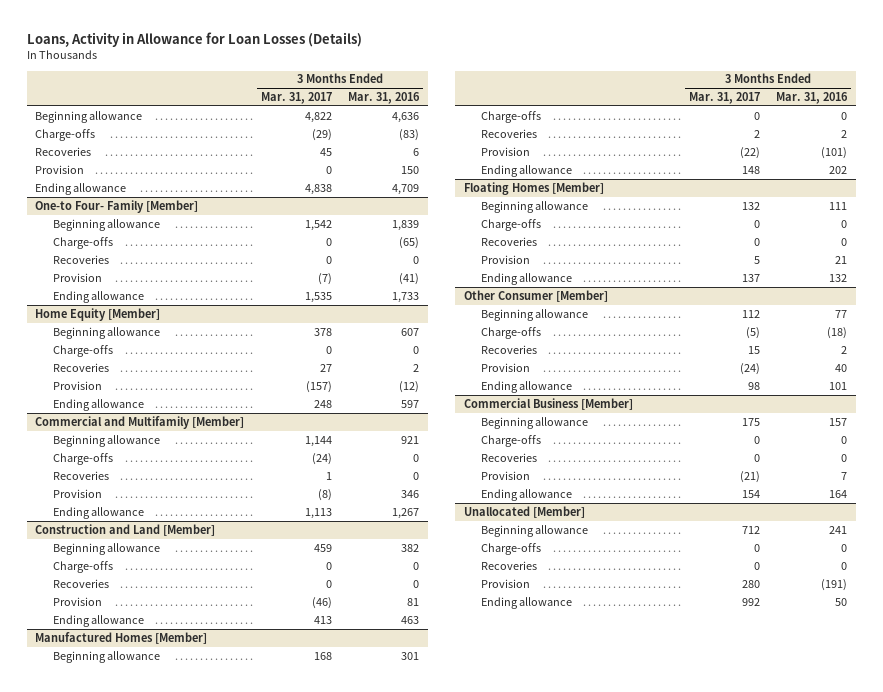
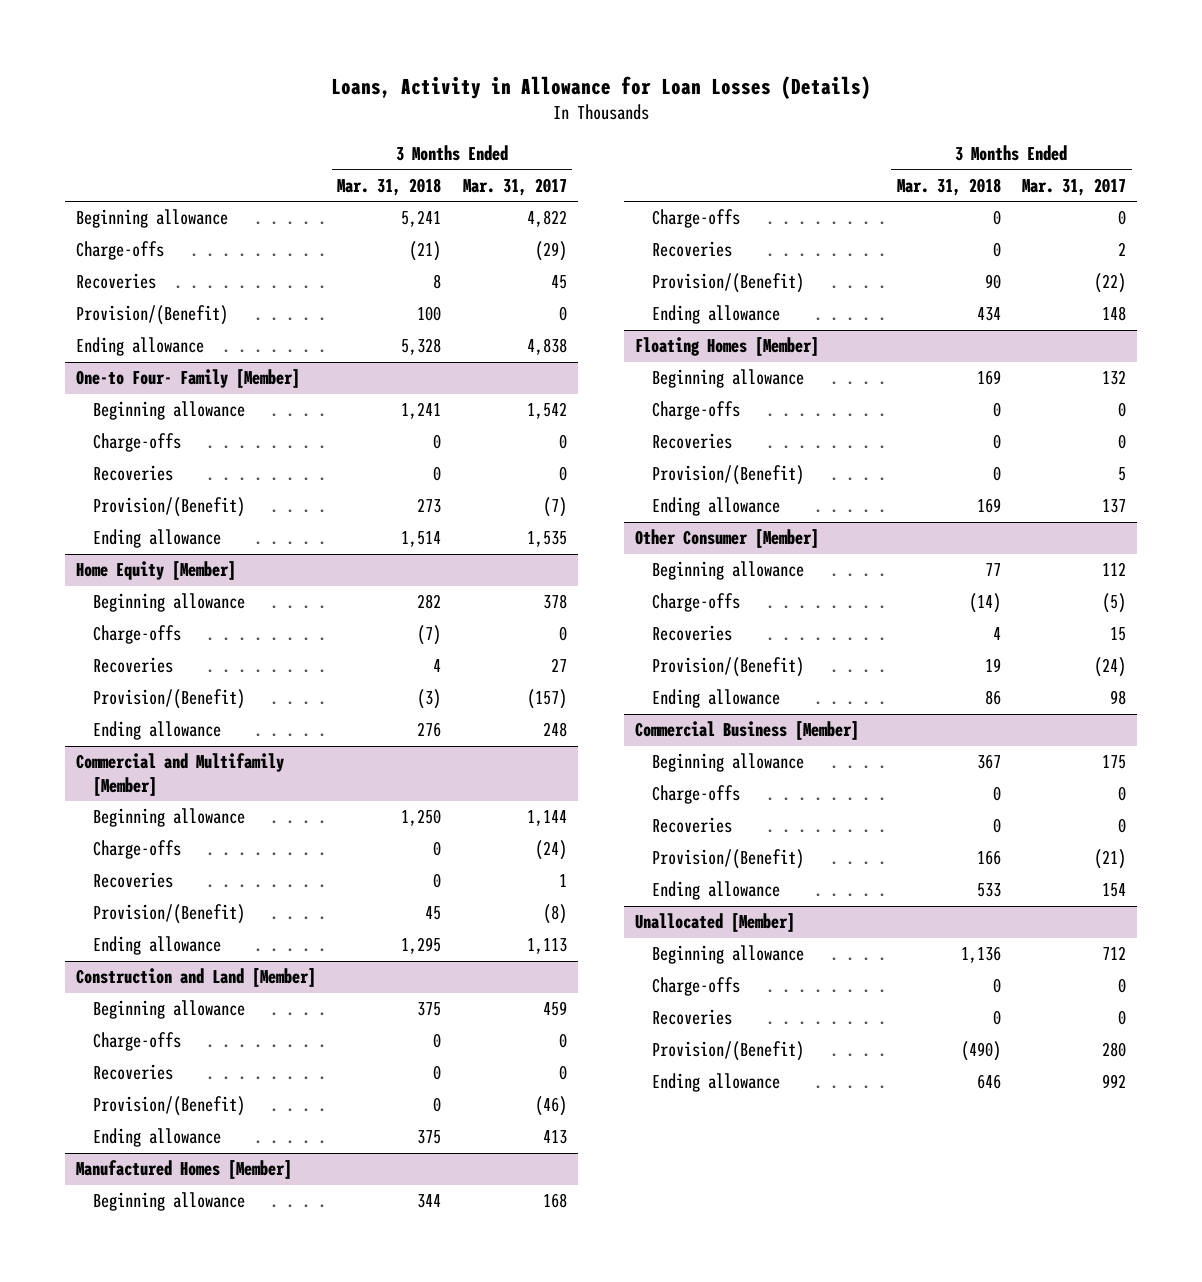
- | 3 Months Ended Mar. 31, 2017 | 3 Months Ended Mar. 31, 2016
+ | 3 Months Ended Mar. 31, 2018 | 3 Months Ended Mar. 31, 2017
- Provision | 0 | 150
+ Provision/(Benefit) | 100 | 0
@ One-to Four- Family [Member]
- Provision | (7) | (41)
+ Provision/(Benefit) | 273 | (7)
@ Home Equity [Member]
- Provision | (157) | (12)
+ Provision/(Benefit) | (3) | (157)
@ Commercial and Multifamily [Member]
- Provision | (8) | 346
+ Provision/(Benefit) | 45 | (8)
@ Construction and Land [Member]
- Provision | (46) | 81
+ Provision/(Benefit) | 0 | (46)
@ Manufactured Homes [Member]
- Provision | (22) | (101)
+ Provision/(Benefit) | 90 | (22)
@ Floating Homes [Member]
- Provision | 5 | 21
+ Provision/(Benefit) | 0 | 5
@ Other Consumer [Member]
- Provision | (24) | 40
+ Provision/(Benefit) | 19 | (24)
@ Commercial Business [Member]
- Provision | (21) | 7
+ Provision/(Benefit) | 166 | (21)
@ Unallocated [Member]
- Provision | 280 | (191)
+ Provision/(Benefit) | (490) | 280

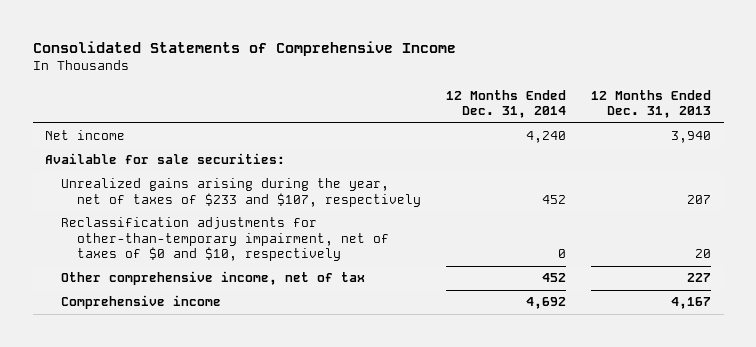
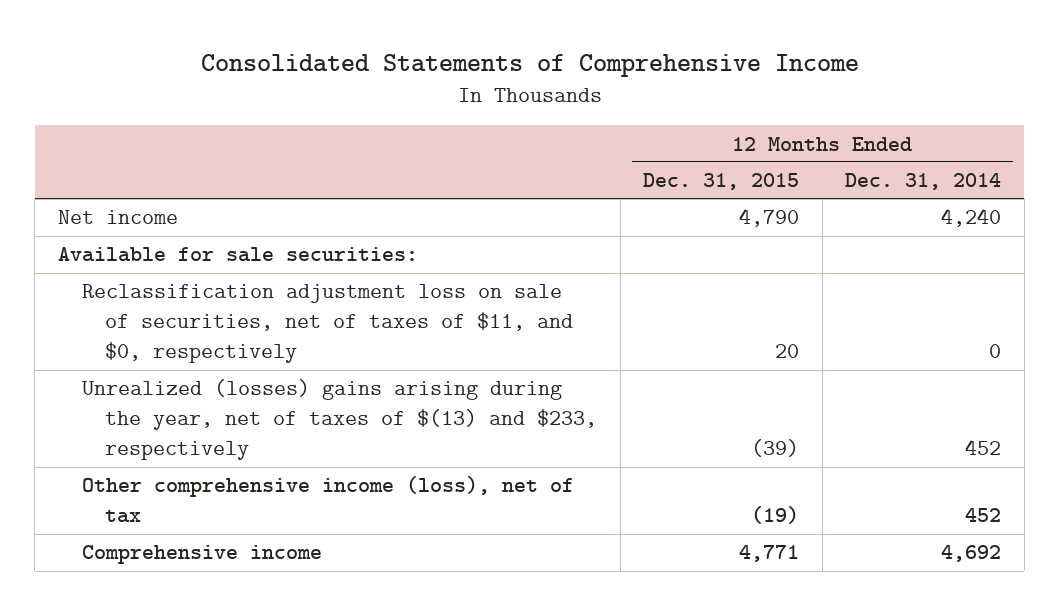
- | 12 Months Ended Dec. 31, 2014 | 12 Months Ended Dec. 31, 2013
+ | 12 Months Ended Dec. 31, 2015 | 12 Months Ended Dec. 31, 2014
- Unrealized gains arising during the year, net of taxes of $233 and $107, respectively | 452 | 207
- Reclassification adjustments for other-than-temporary impairment, net of taxes of $0 and $10, respectively | 0 | 20
- Other comprehensive income, net of tax | 452 | 227
+ Reclassification adjustment loss on sale of securities, net of taxes of $11, and $0, respectively | 20 | 0
+ Unrealized (losses) gains arising during the year, net of taxes of $(13) and $233, respectively | (39) | 452
+ Other comprehensive income (loss), net of tax | (19) | 452

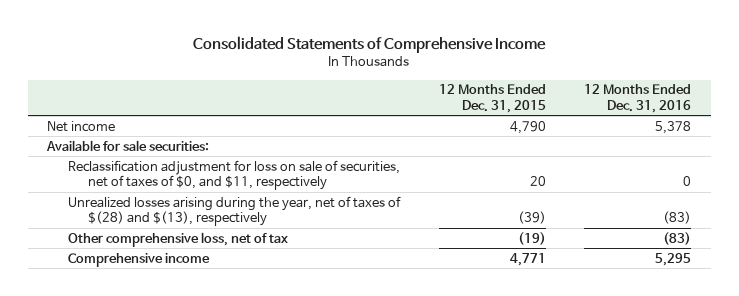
- | 12 Months Ended Dec. 31, 2015 | 12 Months Ended Dec. 31, 2014
+ | 12 Months Ended Dec. 31, 2015 | 12 Months Ended Dec. 31, 2016
- Reclassification adjustment loss on sale of securities, net of taxes of $11, and $0, respectively | 20 | 0
- Unrealized (losses) gains arising during the year, net of taxes of $(13) and $233, respectively | (39) | 452
- Other comprehensive income (loss), net of tax | (19) | 452
+ Reclassification adjustment for loss on sale of securities, net of taxes of $0, and $11, respectively | 20 | 0
+ Unrealized losses arising during the year, net of taxes of $(28) and $(13), respectively | (39) | (83)
+ Other comprehensive loss, net of tax | (19) | (83)

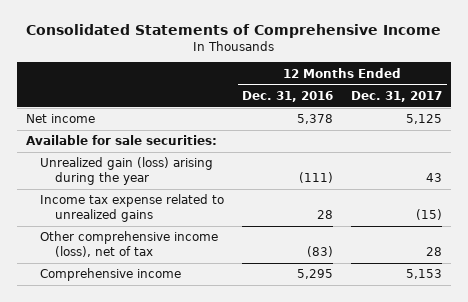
- | 12 Months Ended Dec. 31, 2015 | 12 Months Ended Dec. 31, 2016
+ | 12 Months Ended Dec. 31, 2016 | 12 Months Ended Dec. 31, 2017
- Reclassification adjustment for loss on sale of securities, net of taxes of $0, and $11, respectively | 20 | 0
- Unrealized losses arising during the year, net of taxes of $(28) and $(13), respectively | (39) | (83)
- Other comprehensive loss, net of tax | (19) | (83)
+ Unrealized gain (loss) arising during the year | (111) | 43
+ Income tax expense related to unrealized gains | 28 | (15)
+ Other comprehensive income (loss), net of tax | (83) | 28

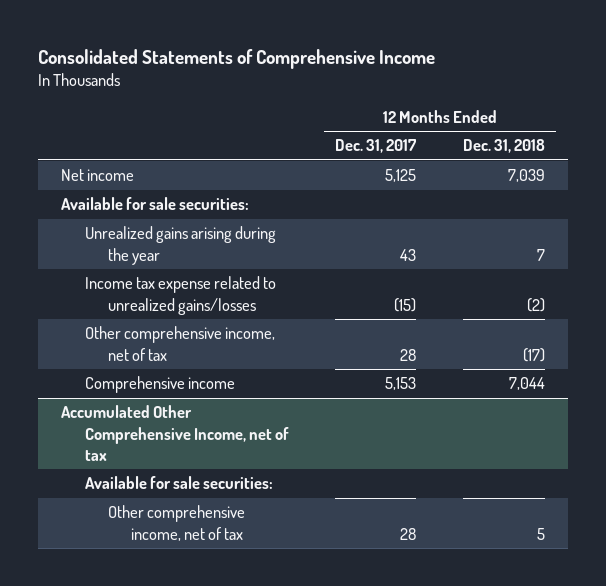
- | 12 Months Ended Dec. 31, 2016 | 12 Months Ended Dec. 31, 2017
+ | 12 Months Ended Dec. 31, 2017 | 12 Months Ended Dec. 31, 2018
- Unrealized gain (loss) arising during the year | (111) | 43
- Income tax expense related to unrealized gains | 28 | (15)
- Other comprehensive income (loss), net of tax | (83) | 28
+ Unrealized gains arising during the year | 43 | 7
+ Income tax expense related to unrealized gains/losses | (15) | (2)
+ Other comprehensive income, net of tax | 28 | (17)
+ Accumulated Other Comprehensive Income, net of tax
+ Available for sale securities:
+ Other comprehensive income, net of tax | 28 | 5

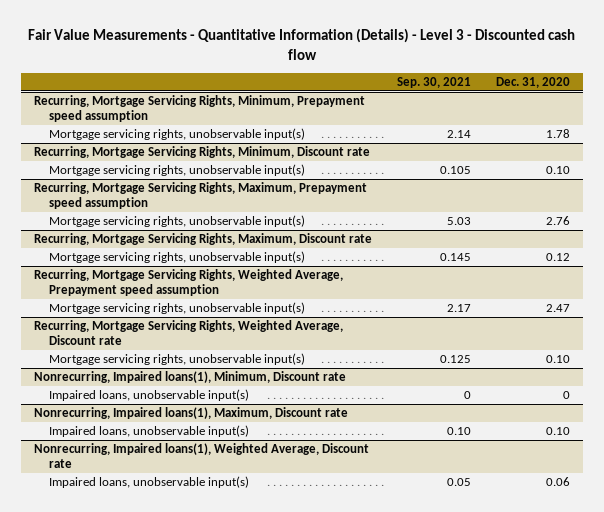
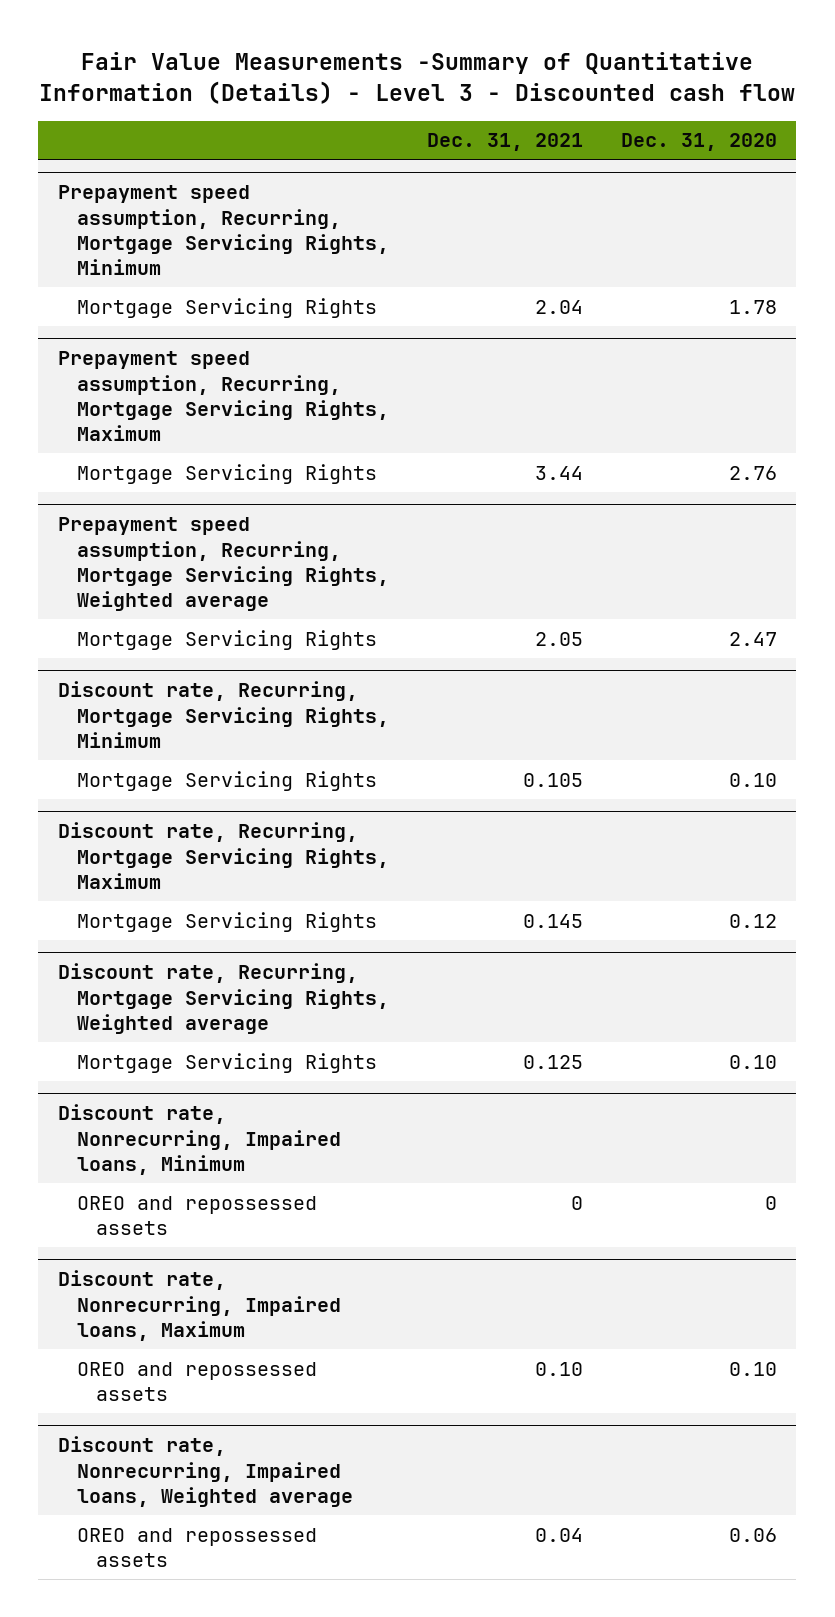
- Fair Value Measurements - Quantitative Information (Details) - Level 3 - Discounted cash flow
+ Fair Value Measurements -Summary of Quantitative Information (Details) - Level 3 - Discounted cash flow
- | Sep. 30, 2021 | Dec. 31, 2020
+ | Dec. 31, 2021 | Dec. 31, 2020
- Recurring, Mortgage Servicing Rights, Minimum, Prepayment speed assumption
- Mortgage servicing rights, unobservable input(s) | 2.14 | 1.78
- Recurring, Mortgage Servicing Rights, Minimum, Discount rate
- Mortgage servicing rights, unobservable input(s) | 0.105 | 0.10
- Recurring, Mortgage Servicing Rights, Maximum, Prepayment speed assumption
- Mortgage servicing rights, unobservable input(s) | 5.03 | 2.76
- Recurring, Mortgage Servicing Rights, Maximum, Discount rate
- Mortgage servicing rights, unobservable input(s) | 0.145 | 0.12
- Recurring, Mortgage Servicing Rights, Weighted Average, Prepayment speed assumption
- Mortgage servicing rights, unobservable input(s) | 2.17 | 2.47
- Recurring, Mortgage Servicing Rights, Weighted Average, Discount rate
- Mortgage servicing rights, unobservable input(s) | 0.125 | 0.10
- Nonrecurring, Impaired loans(1), Minimum, Discount rate
- Impaired loans, unobservable input(s) | 0 | 0
- Nonrecurring, Impaired loans(1), Maximum, Discount rate
- Impaired loans, unobservable input(s) | 0.10 | 0.10
- Nonrecurring, Impaired loans(1), Weighted Average, Discount rate
- Impaired loans, unobservable input(s) | 0.05 | 0.06
+ Prepayment speed assumption, Recurring, Mortgage Servicing Rights, Minimum
+ Mortgage Servicing Rights | 2.04 | 1.78
+ Prepayment speed assumption, Recurring, Mortgage Servicing Rights, Maximum
+ Mortgage Servicing Rights | 3.44 | 2.76
+ Prepayment speed assumption, Recurring, Mortgage Servicing Rights, Weighted average
+ Mortgage Servicing Rights | 2.05 | 2.47
+ Discount rate, Recurring, Mortgage Servicing Rights, Minimum
+ Mortgage Servicing Rights | 0.105 | 0.10
+ Discount rate, Recurring, Mortgage Servicing Rights, Maximum
+ Mortgage Servicing Rights | 0.145 | 0.12
+ Discount rate, Recurring, Mortgage Servicing Rights, Weighted average
+ Mortgage Servicing Rights | 0.125 | 0.10
+ Discount rate, Nonrecurring, Impaired loans, Minimum
+ OREO and repossessed assets | 0 | 0
+ Discount rate, Nonrecurring, Impaired loans, Maximum
+ OREO and repossessed assets | 0.10 | 0.10
+ Discount rate, Nonrecurring, Impaired loans, Weighted average
+ OREO and repossessed assets | 0.04 | 0.06

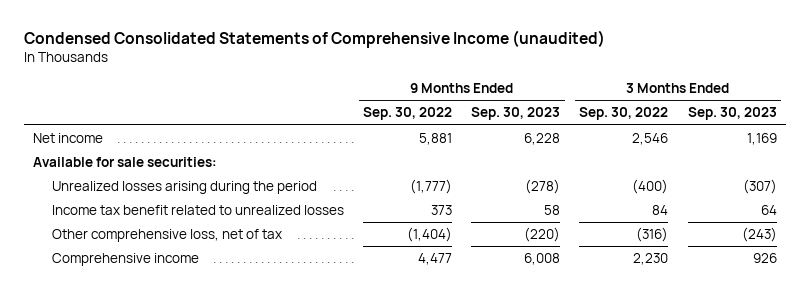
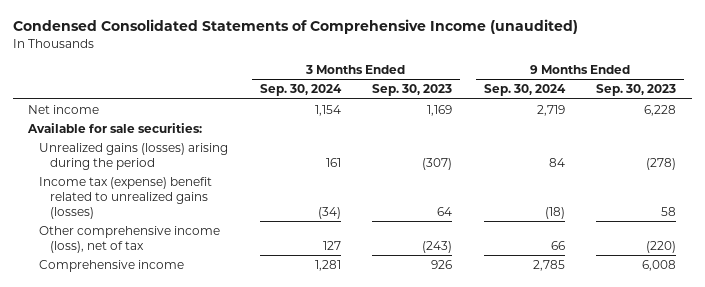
- | 9 Months Ended Sep. 30, 2022 | 9 Months Ended Sep. 30, 2023 | 3 Months Ended Sep. 30, 2022 | 3 Months Ended Sep. 30, 2023
+ | 3 Months Ended Sep. 30, 2024 | 3 Months Ended Sep. 30, 2023 | 9 Months Ended Sep. 30, 2024 | 9 Months Ended Sep. 30, 2023
- Unrealized losses arising during the period | (1,777) | (278) | (400) | (307)
- Income tax benefit related to unrealized losses | 373 | 58 | 84 | 64
- Other comprehensive loss, net of tax | (1,404) | (220) | (316) | (243)
+ Unrealized gains (losses) arising during the period | 161 | (307) | 84 | (278)
+ Income tax (expense) benefit related to unrealized gains (losses) | (34) | 64 | (18) | 58
+ Other comprehensive income (loss), net of tax | 127 | (243) | 66 | (220)

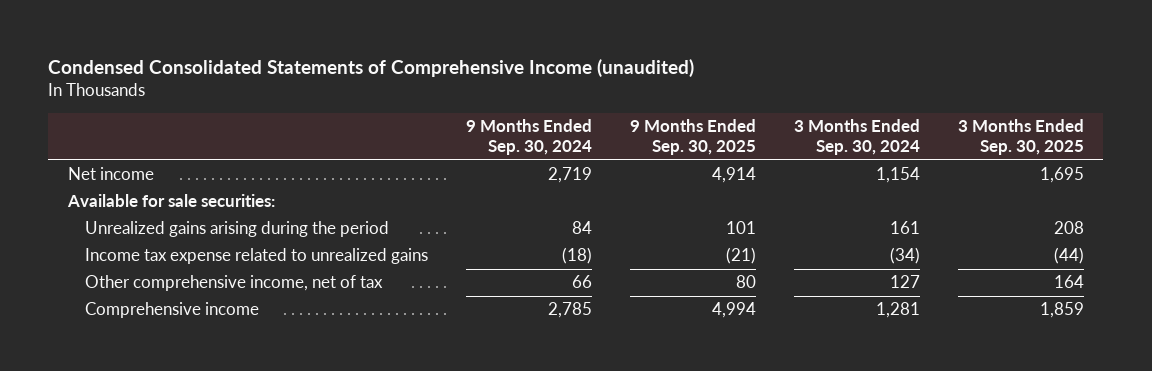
- | 3 Months Ended Sep. 30, 2024 | 3 Months Ended Sep. 30, 2023 | 9 Months Ended Sep. 30, 2024 | 9 Months Ended Sep. 30, 2023
+ | 9 Months Ended Sep. 30, 2024 | 9 Months Ended Sep. 30, 2025 | 3 Months Ended Sep. 30, 2024 | 3 Months Ended Sep. 30, 2025
- Unrealized gains (losses) arising during the period | 161 | (307) | 84 | (278)
- Income tax (expense) benefit related to unrealized gains (losses) | (34) | 64 | (18) | 58
- Other comprehensive income (loss), net of tax | 127 | (243) | 66 | (220)
+ Unrealized gains arising during the period | 84 | 101 | 161 | 208
+ Income tax expense related to unrealized gains | (18) | (21) | (34) | (44)
+ Other comprehensive income, net of tax | 66 | 80 | 127 | 164

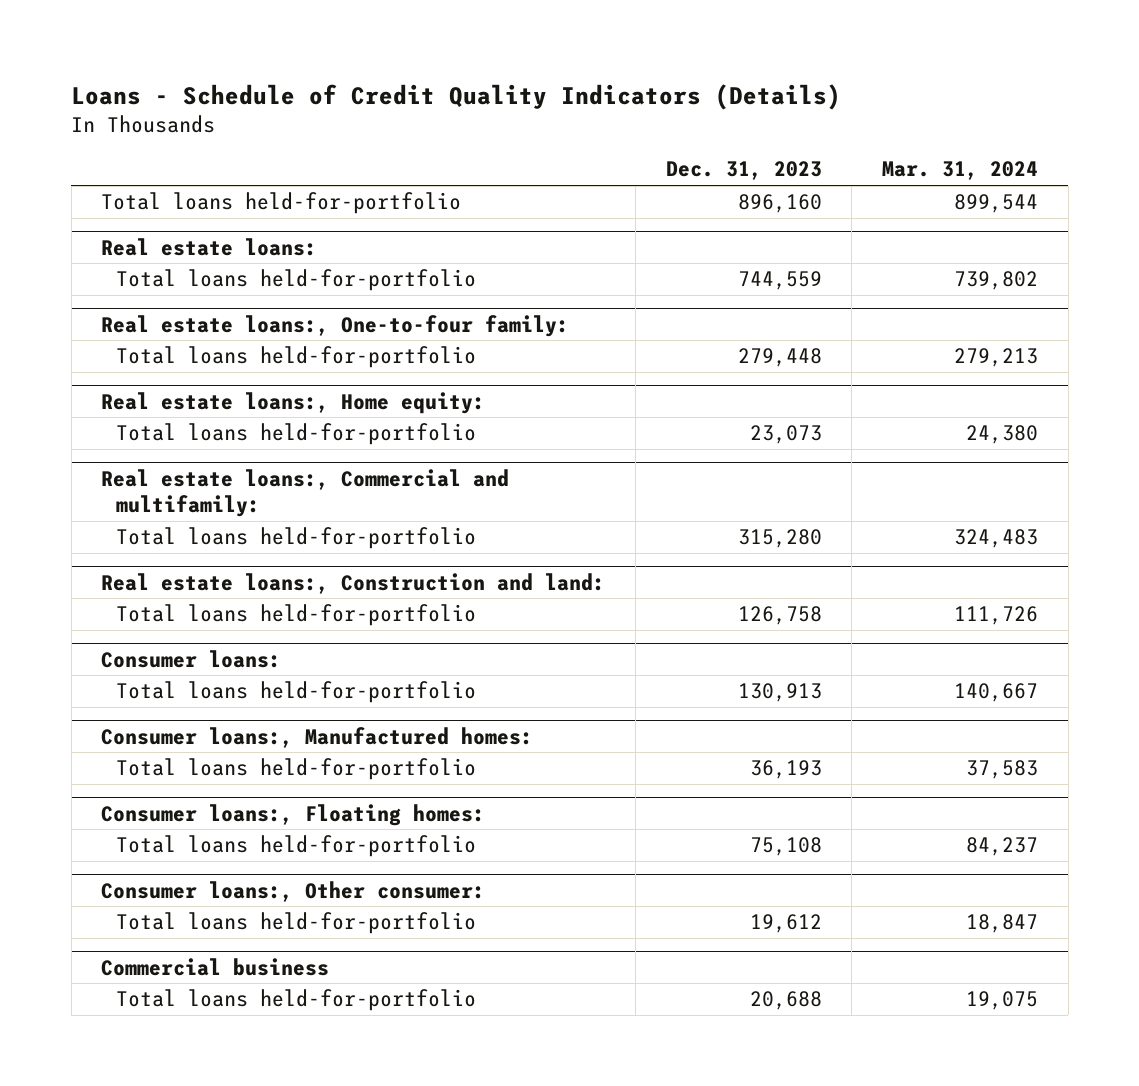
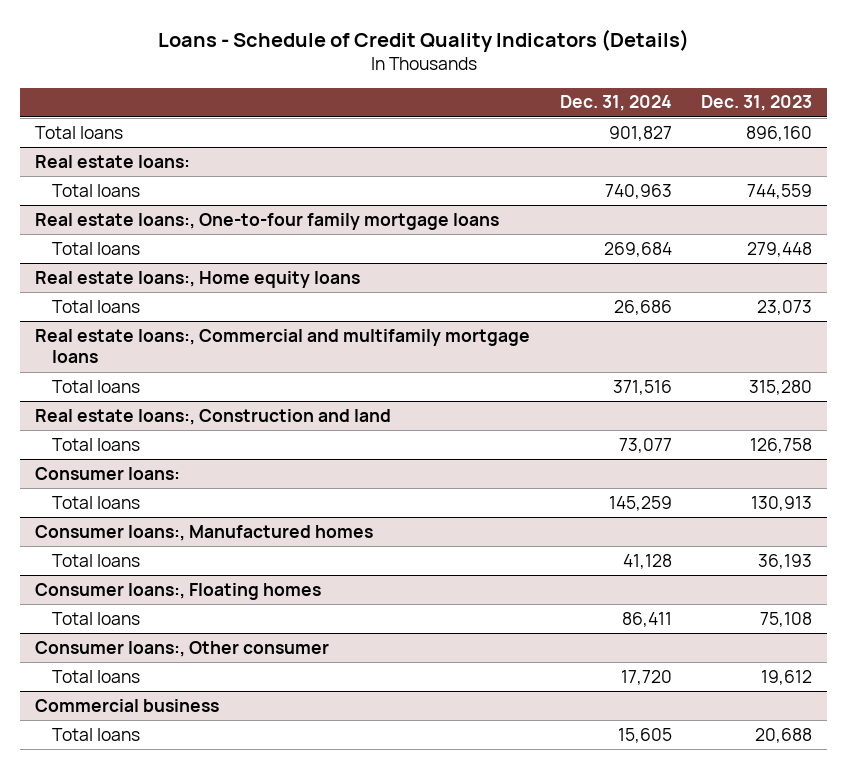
- | Dec. 31, 2023 | Mar. 31, 2024
+ | Dec. 31, 2024 | Dec. 31, 2023
- Total loans held-for-portfolio | 896,160 | 899,544
+ Total loans | 901,827 | 896,160
@ Real estate loans:
- Total loans held-for-portfolio | 744,559 | 739,802
- Real estate loans:, One-to-four family:
- Total loans held-for-portfolio | 279,448 | 279,213
- Real estate loans:, Home equity:
- Total loans held-for-portfolio | 23,073 | 24,380
- Real estate loans:, Commercial and multifamily:
- Total loans held-for-portfolio | 315,280 | 324,483
- Real estate loans:, Construction and land:
- Total loans held-for-portfolio | 126,758 | 111,726
@ Real estate loans:
+ Total loans | 740,963 | 744,559
+ Real estate loans:, One-to-four family mortgage loans
+ Total loans | 269,684 | 279,448
+ Real estate loans:, Home equity loans
+ Total loans | 26,686 | 23,073
+ Real estate loans:, Commercial and multifamily mortgage loans
+ Total loans | 371,516 | 315,280
+ Real estate loans:, Construction and land
+ Total loans | 73,077 | 126,758
@ Consumer loans:
- Total loans held-for-portfolio | 130,913 | 140,667
- Consumer loans:, Manufactured homes:
- Total loans held-for-portfolio | 36,193 | 37,583
- Consumer loans:, Floating homes:
- Total loans held-for-portfolio | 75,108 | 84,237
- Consumer loans:, Other consumer:
- Total loans held-for-portfolio | 19,612 | 18,847
@ Consumer loans:
+ Total loans | 145,259 | 130,913
+ Consumer loans:, Manufactured homes
+ Total loans | 41,128 | 36,193
+ Consumer loans:, Floating homes
+ Total loans | 86,411 | 75,108
+ Consumer loans:, Other consumer
+ Total loans | 17,720 | 19,612
@ Commercial business
- Total loans held-for-portfolio | 20,688 | 19,075
+ Total loans | 15,605 | 20,688

